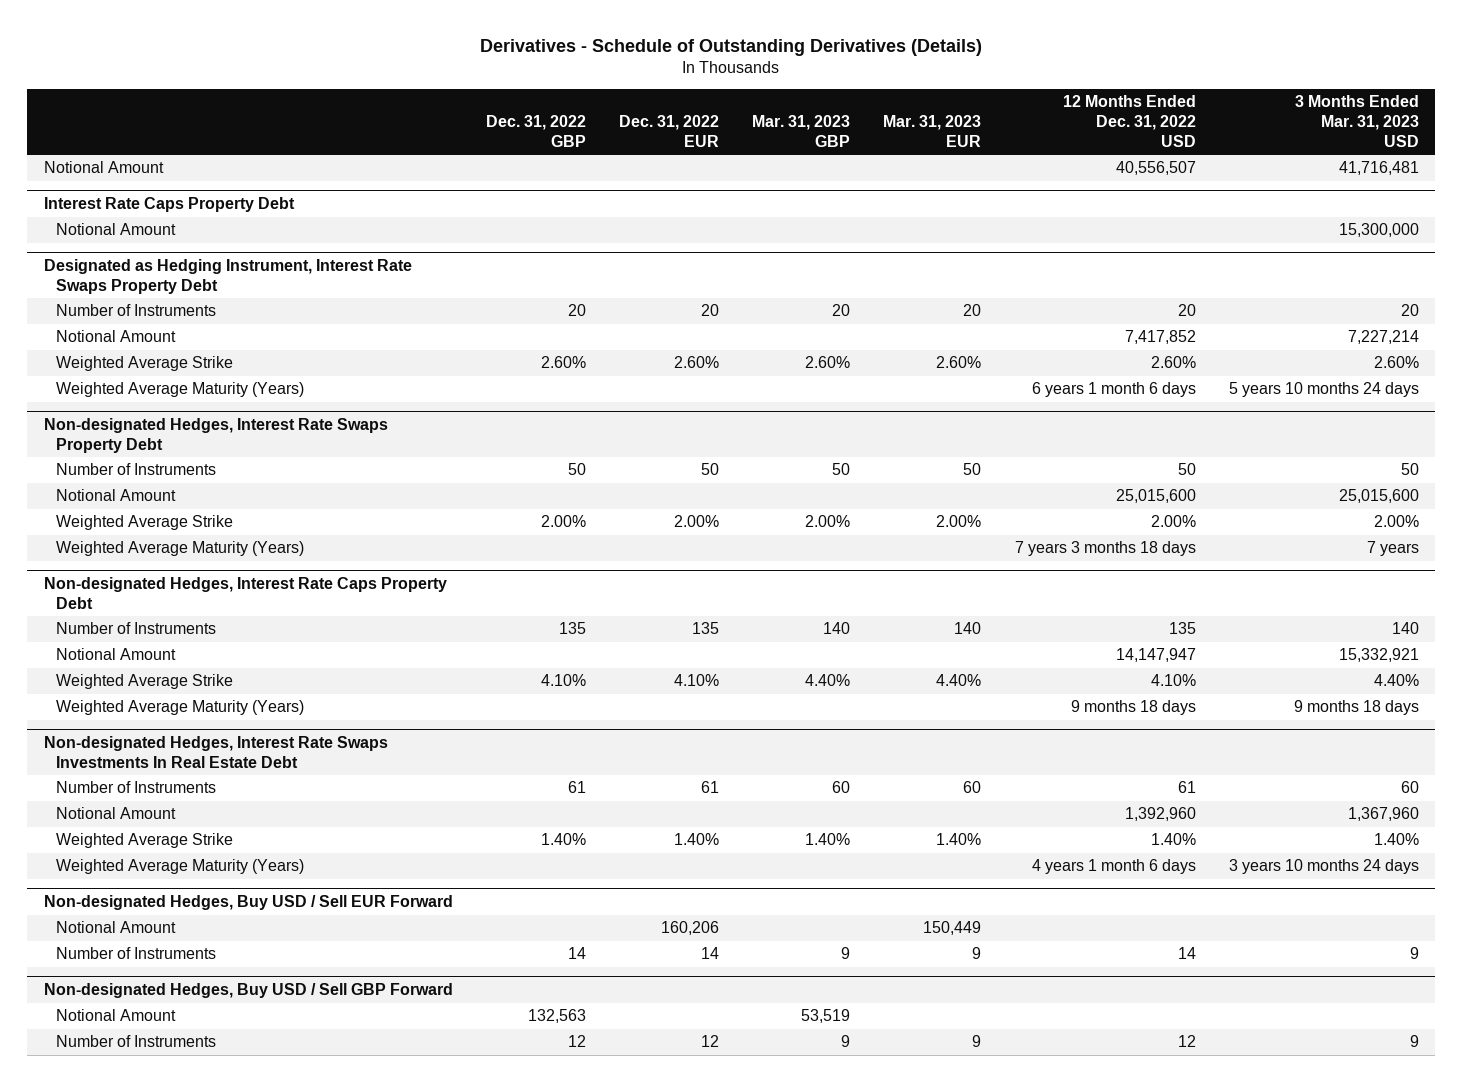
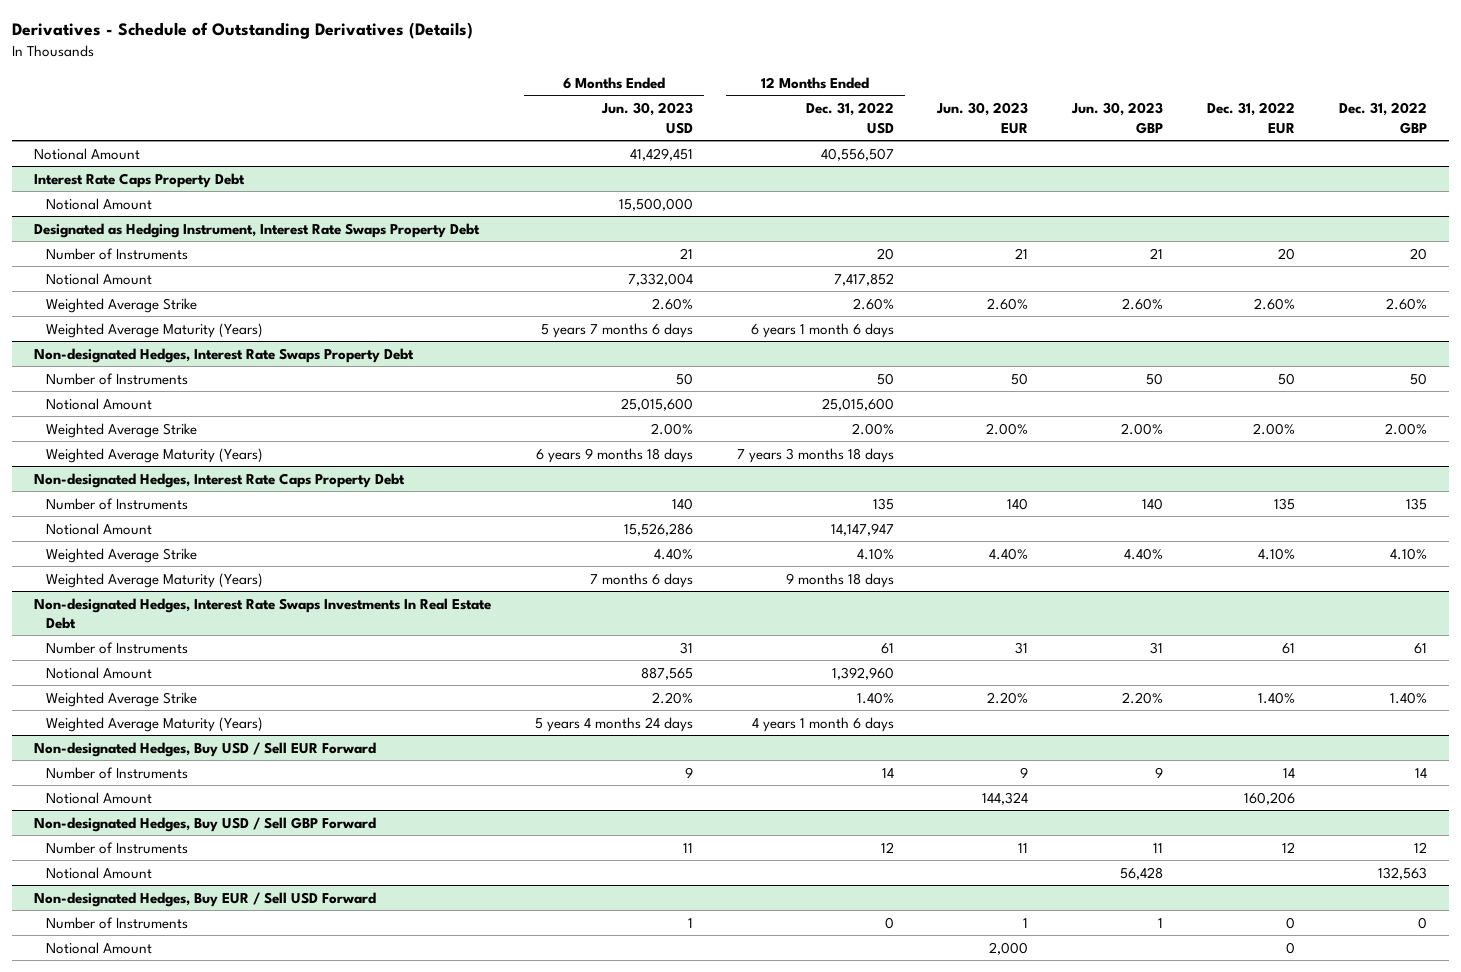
- | Dec. 31, 2022 GBP | Dec. 31, 2022 EUR | Mar. 31, 2023 GBP | Mar. 31, 2023 EUR | 12 Months Ended Dec. 31, 2022 USD | 3 Months Ended Mar. 31, 2023 USD
+ | 6 Months Ended Jun. 30, 2023 USD | 12 Months Ended Dec. 31, 2022 USD | Jun. 30, 2023 EUR | Jun. 30, 2023 GBP | Dec. 31, 2022 EUR | Dec. 31, 2022 GBP
@ Non-designated Hedges, Buy USD / Sell EUR Forward
moved down: Notional Amount | | | 144,324 | | 160,206 |
@ Non-designated Hedges, Buy USD / Sell GBP Forward
moved down: Notional Amount | | | | 56,428 | | 132,563
+ Non-designated Hedges, Buy EUR / Sell USD Forward
+ Number of Instruments | 1 | 0 | 1 | 1 | 0 | 0
+ Notional Amount | | | 2,000 | | 0 |

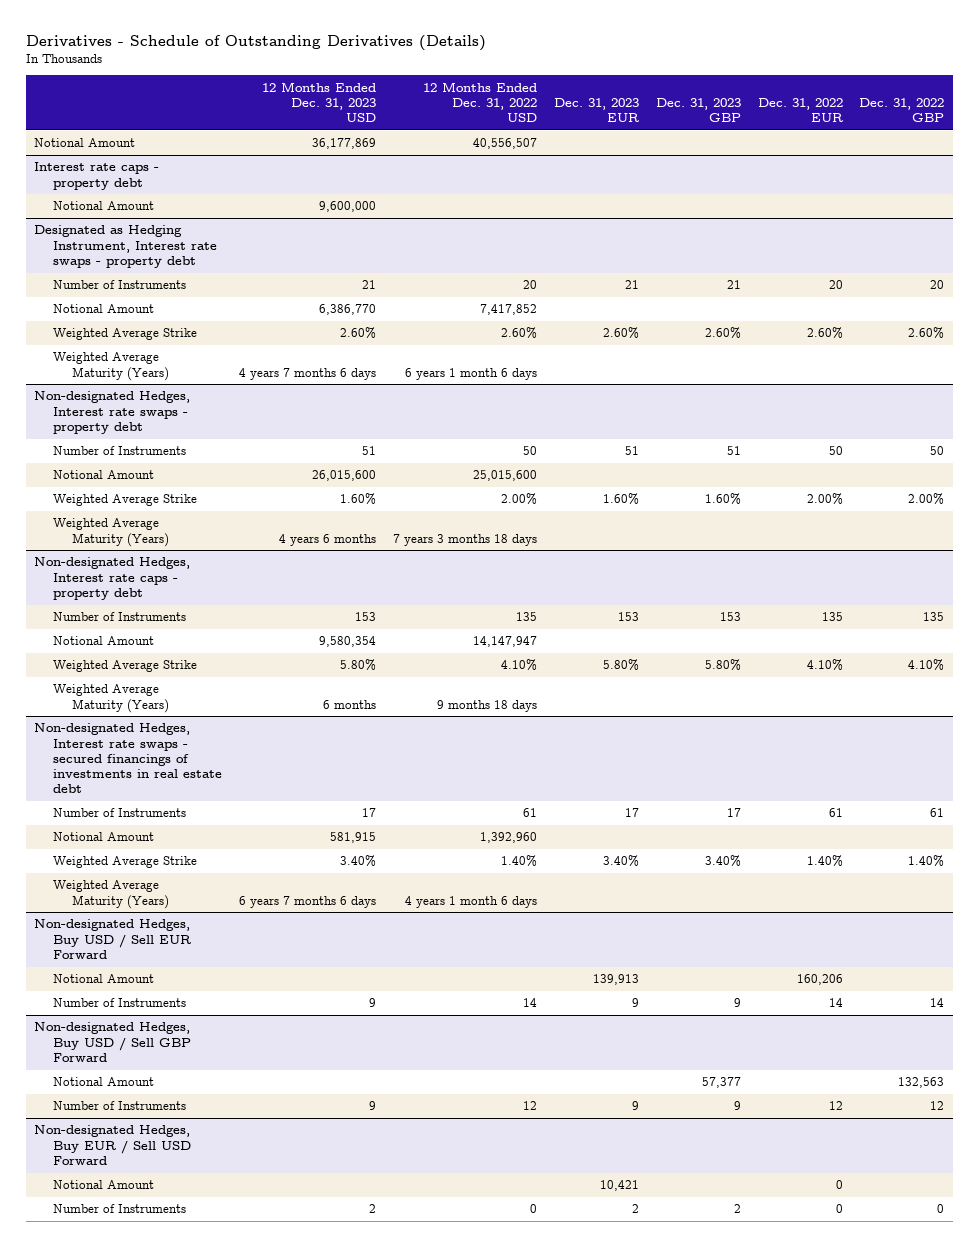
- | 6 Months Ended Jun. 30, 2023 USD | 12 Months Ended Dec. 31, 2022 USD | Jun. 30, 2023 EUR | Jun. 30, 2023 GBP | Dec. 31, 2022 EUR | Dec. 31, 2022 GBP
+ | 12 Months Ended Dec. 31, 2023 USD | 12 Months Ended Dec. 31, 2022 USD | Dec. 31, 2023 EUR | Dec. 31, 2023 GBP | Dec. 31, 2022 EUR | Dec. 31, 2022 GBP
- Interest Rate Caps Property Debt
+ Interest rate caps - property debt
- Designated as Hedging Instrument, Interest Rate Swaps Property Debt
+ Designated as Hedging Instrument, Interest rate swaps - property debt
- Non-designated Hedges, Interest Rate Swaps Property Debt
+ Non-designated Hedges, Interest rate swaps - property debt
- Non-designated Hedges, Interest Rate Caps Property Debt
+ Non-designated Hedges, Interest rate caps - property debt
- Non-designated Hedges, Interest Rate Swaps Investments In Real Estate Debt
+ Non-designated Hedges, Interest rate swaps - secured financings of investments in real estate debt
@ Non-designated Hedges, Buy USD / Sell EUR Forward
moved down: Number of Instruments | 9 | 14 | 9 | 9 | 14 | 14
@ Non-designated Hedges, Buy USD / Sell GBP Forward
moved down: Number of Instruments | 9 | 12 | 9 | 9 | 12 | 12
@ Non-designated Hedges, Buy EUR / Sell USD Forward
moved down: Number of Instruments | 2 | 0 | 2 | 2 | 0 | 0

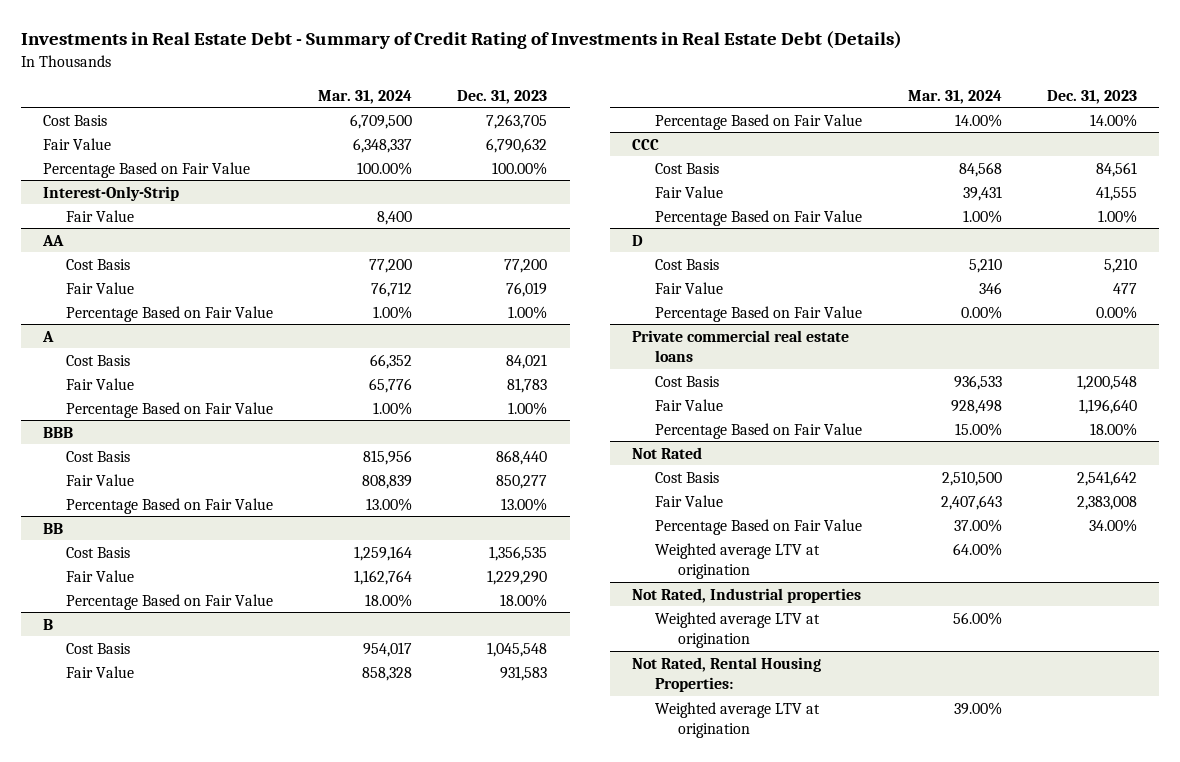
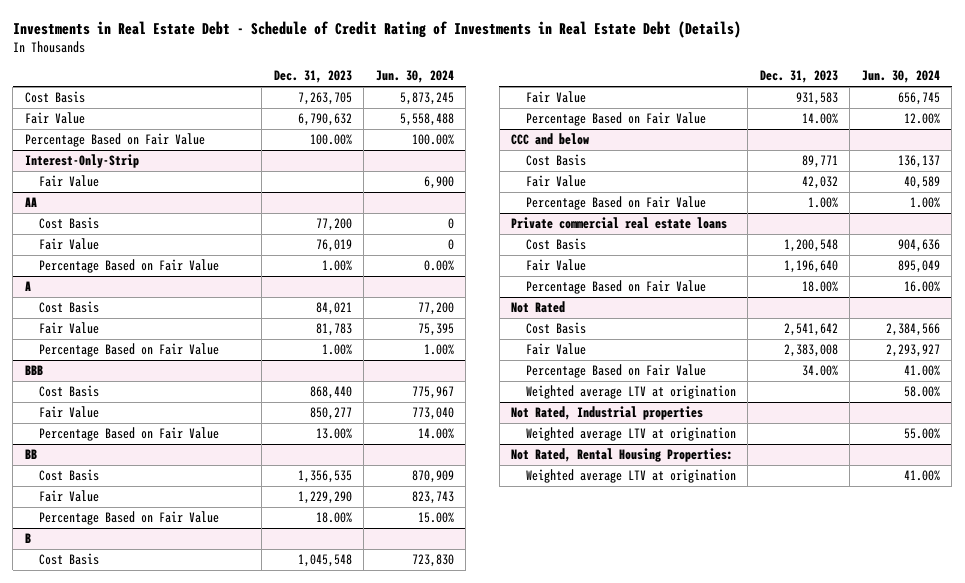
- Investments in Real Estate Debt - Summary of Credit Rating of Investments in Real Estate Debt (Details)
+ Investments in Real Estate Debt - Schedule of Credit Rating of Investments in Real Estate Debt (Details)
- | Mar. 31, 2024 | Dec. 31, 2023
+ | Dec. 31, 2023 | Jun. 30, 2024
- CCC
- Cost Basis | 84,568 | 84,561
- Fair Value | 39,431 | 41,555
+ CCC and below
+ Cost Basis | 89,771 | 136,137
+ Fair Value | 42,032 | 40,589
- D
- Cost Basis | 5,210 | 5,210
- Fair Value | 346 | 477
- Percentage Based on Fair Value | 0.00% | 0.00%

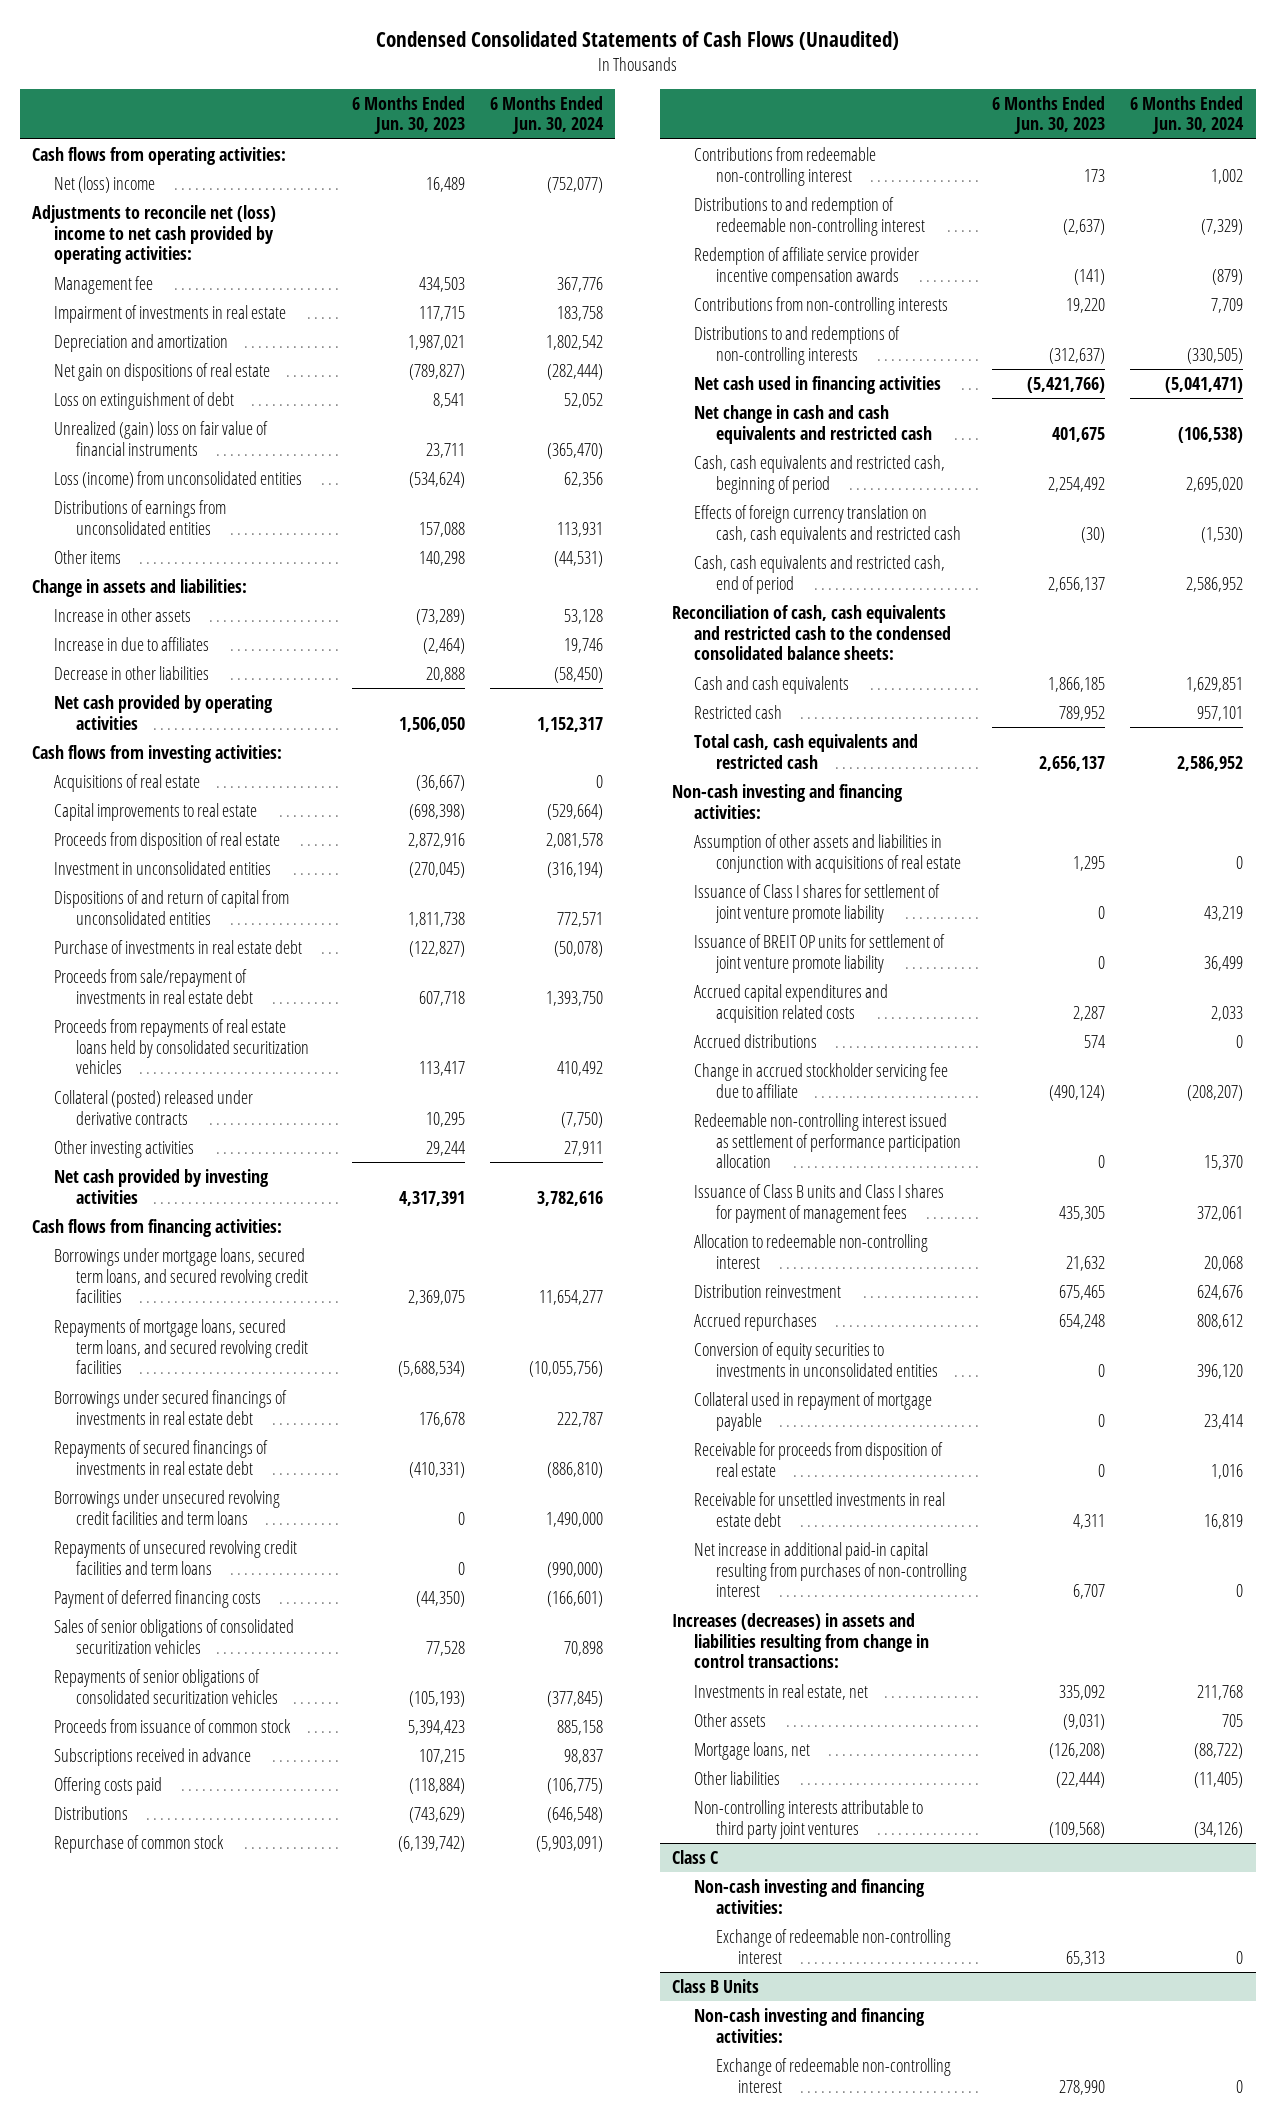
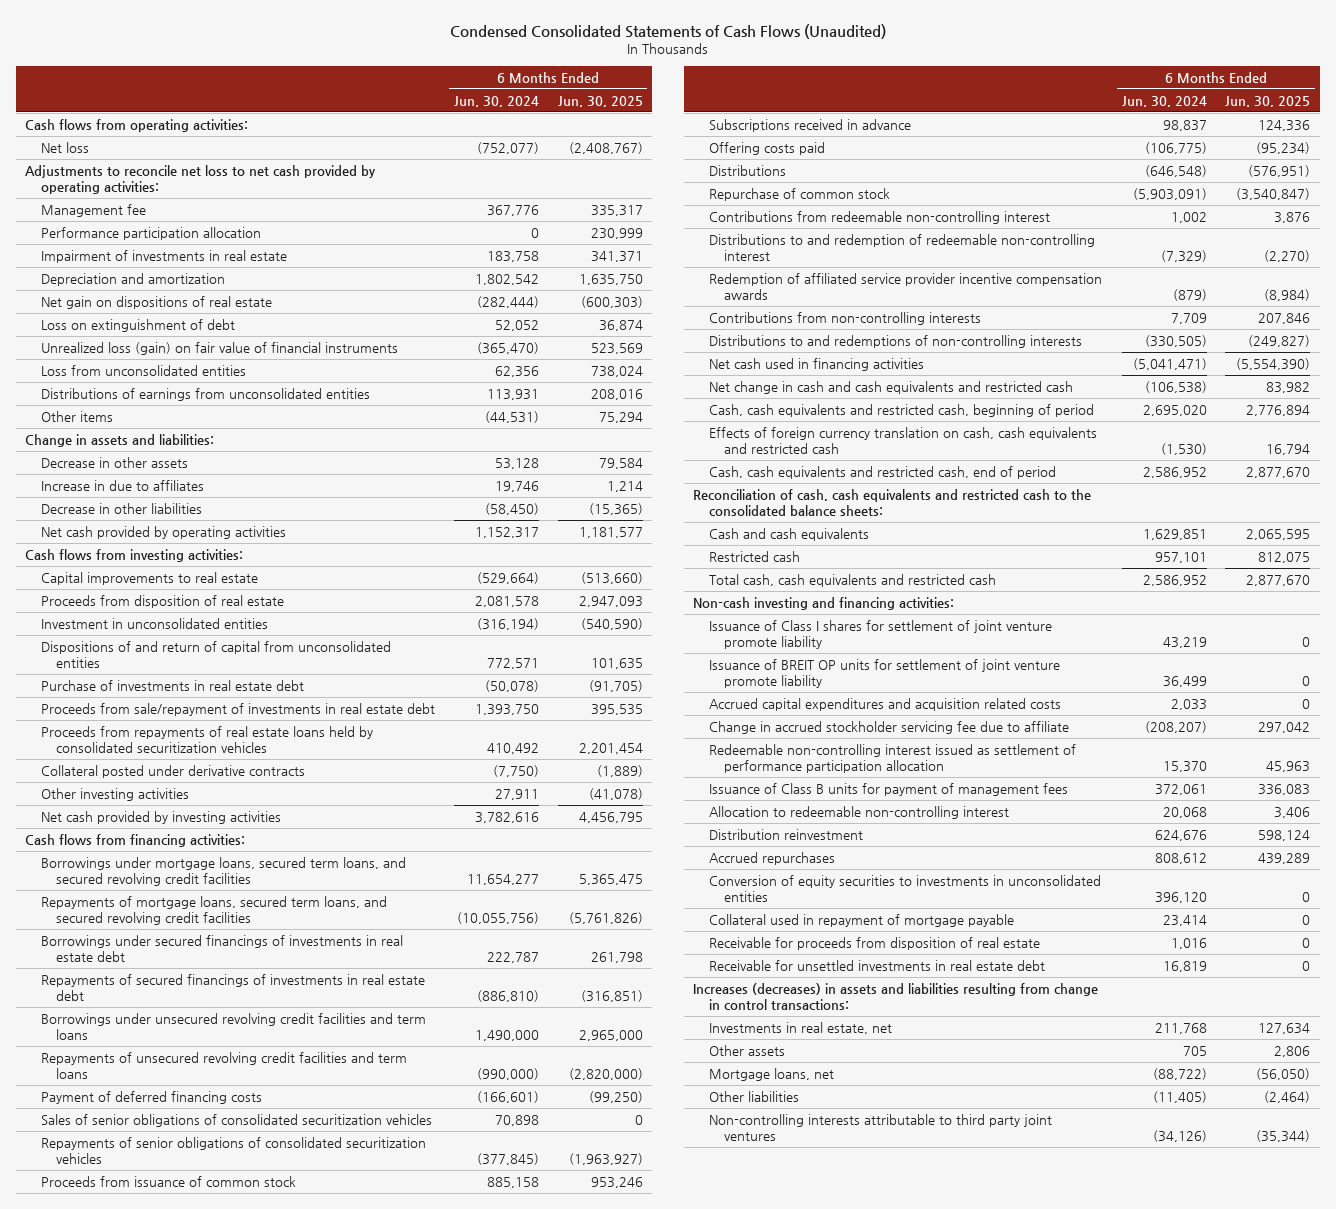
- | 6 Months Ended Jun. 30, 2023 | 6 Months Ended Jun. 30, 2024
+ | 6 Months Ended Jun. 30, 2024 | 6 Months Ended Jun. 30, 2025
- Net (loss) income | 16,489 | (752,077)
- Adjustments to reconcile net (loss) income to net cash provided by operating activities:
+ Net loss | (752,077) | (2,408,767)
+ Adjustments to reconcile net loss to net cash provided by operating activities:
+ Performance participation allocation | 0 | 230,999
- Unrealized (gain) loss on fair value of financial instruments | 23,711 | (365,470)
- Loss (income) from unconsolidated entities | (534,624) | 62,356
+ Unrealized loss (gain) on fair value of financial instruments | (365,470) | 523,569
+ Loss from unconsolidated entities | 62,356 | 738,024
- Increase in other assets | (73,289) | 53,128
+ Decrease in other assets | 53,128 | 79,584
- Acquisitions of real estate | (36,667) | 0
- Collateral (posted) released under derivative contracts | 10,295 | (7,750)
+ Collateral posted under derivative contracts | (7,750) | (1,889)
- Redemption of affiliate service provider incentive compensation awards | (141) | (879)
+ Redemption of affiliated service provider incentive compensation awards | (879) | (8,984)
- Reconciliation of cash, cash equivalents and restricted cash to the condensed consolidated balance sheets:
+ Reconciliation of cash, cash equivalents and restricted cash to the consolidated balance sheets:
- Assumption of other assets and liabilities in conjunction with acquisitions of real estate | 1,295 | 0
- Accrued distributions | 574 | 0
- Issuance of Class B units and Class I shares for payment of management fees | 435,305 | 372,061
+ Issuance of Class B units for payment of management fees | 372,061 | 336,083
- Net increase in additional paid-in capital resulting from purchases of non-controlling interest | 6,707 | 0
- Class C
- Non-cash investing and financing activities:
- Exchange of redeemable non-controlling interest | 65,313 | 0
- Class B Units
- Non-cash investing and financing activities:
- Exchange of redeemable non-controlling interest | 278,990 | 0

